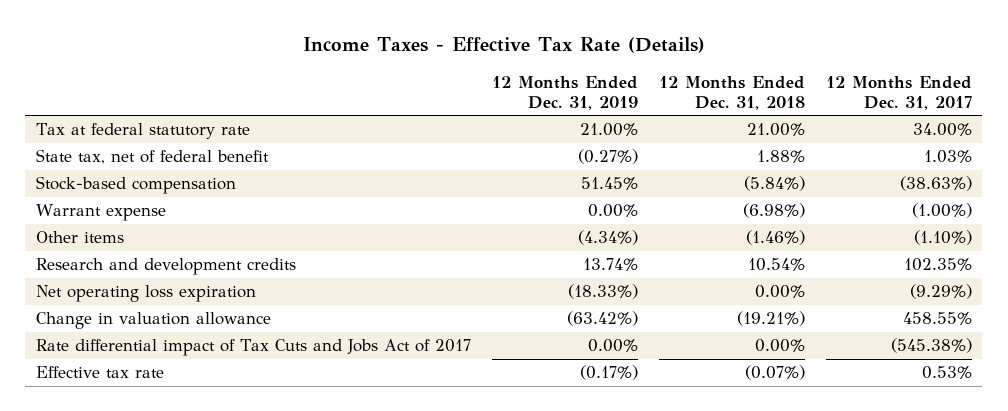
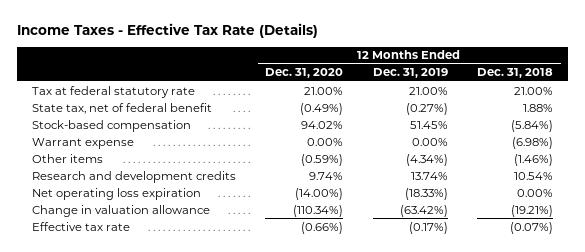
- | 12 Months Ended Dec. 31, 2019 | 12 Months Ended Dec. 31, 2018 | 12 Months Ended Dec. 31, 2017
+ | 12 Months Ended Dec. 31, 2020 | 12 Months Ended Dec. 31, 2019 | 12 Months Ended Dec. 31, 2018
- Rate differential impact of Tax Cuts and Jobs Act of 2017 | 0.00% | 0.00% | (545.38%)

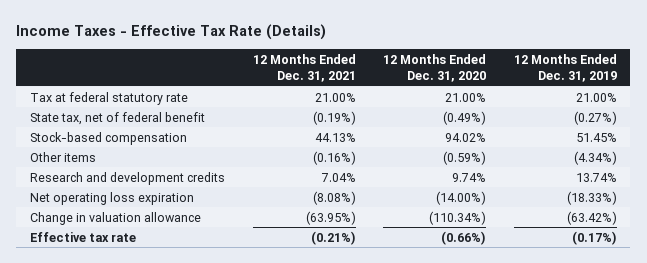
- | 12 Months Ended Dec. 31, 2020 | 12 Months Ended Dec. 31, 2019 | 12 Months Ended Dec. 31, 2018
+ | 12 Months Ended Dec. 31, 2021 | 12 Months Ended Dec. 31, 2020 | 12 Months Ended Dec. 31, 2019
- Warrant expense | 0.00% | 0.00% | (6.98%)

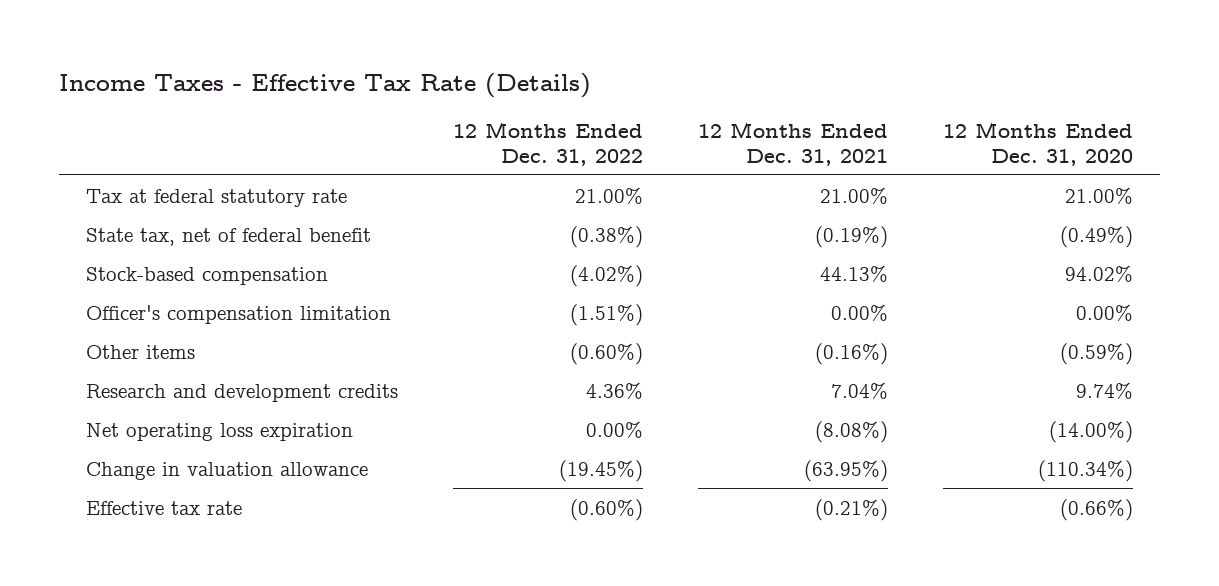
- | 12 Months Ended Dec. 31, 2021 | 12 Months Ended Dec. 31, 2020 | 12 Months Ended Dec. 31, 2019
+ | 12 Months Ended Dec. 31, 2022 | 12 Months Ended Dec. 31, 2021 | 12 Months Ended Dec. 31, 2020
+ Officer's compensation limitation | (1.51%) | 0.00% | 0.00%

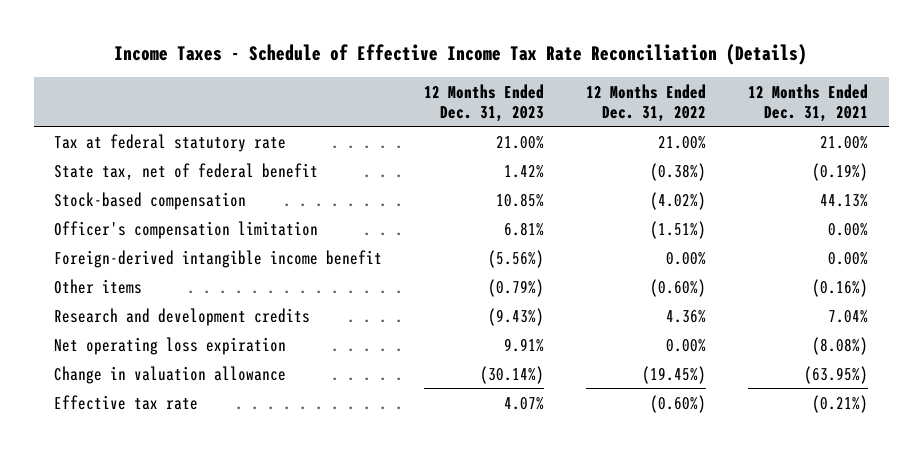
- Income Taxes - Effective Tax Rate (Details)
+ Income Taxes - Schedule of Effective Income Tax Rate Reconciliation (Details)
- | 12 Months Ended Dec. 31, 2022 | 12 Months Ended Dec. 31, 2021 | 12 Months Ended Dec. 31, 2020
+ | 12 Months Ended Dec. 31, 2023 | 12 Months Ended Dec. 31, 2022 | 12 Months Ended Dec. 31, 2021
+ Foreign-derived intangible income benefit | (5.56%) | 0.00% | 0.00%

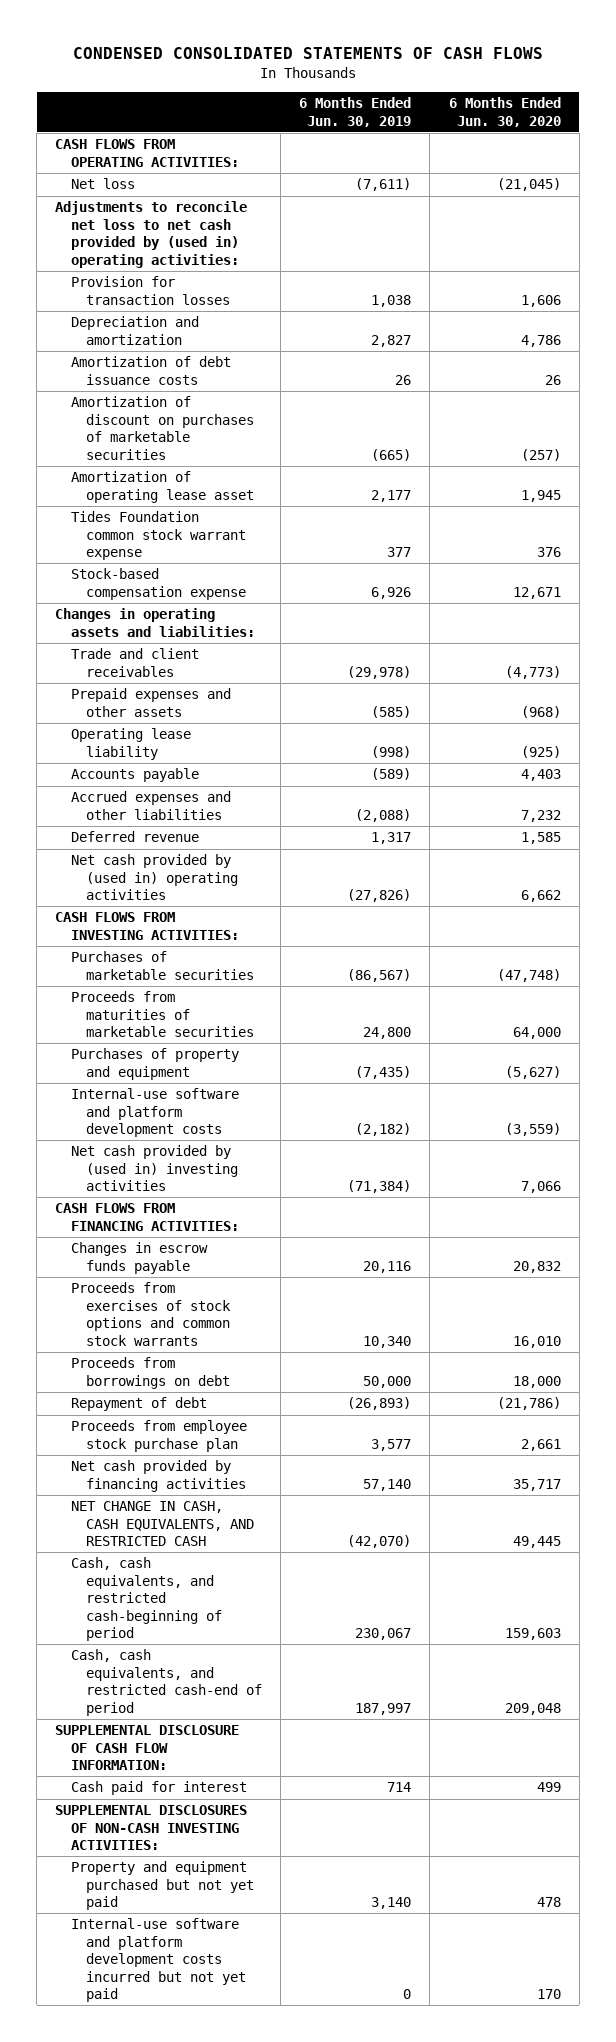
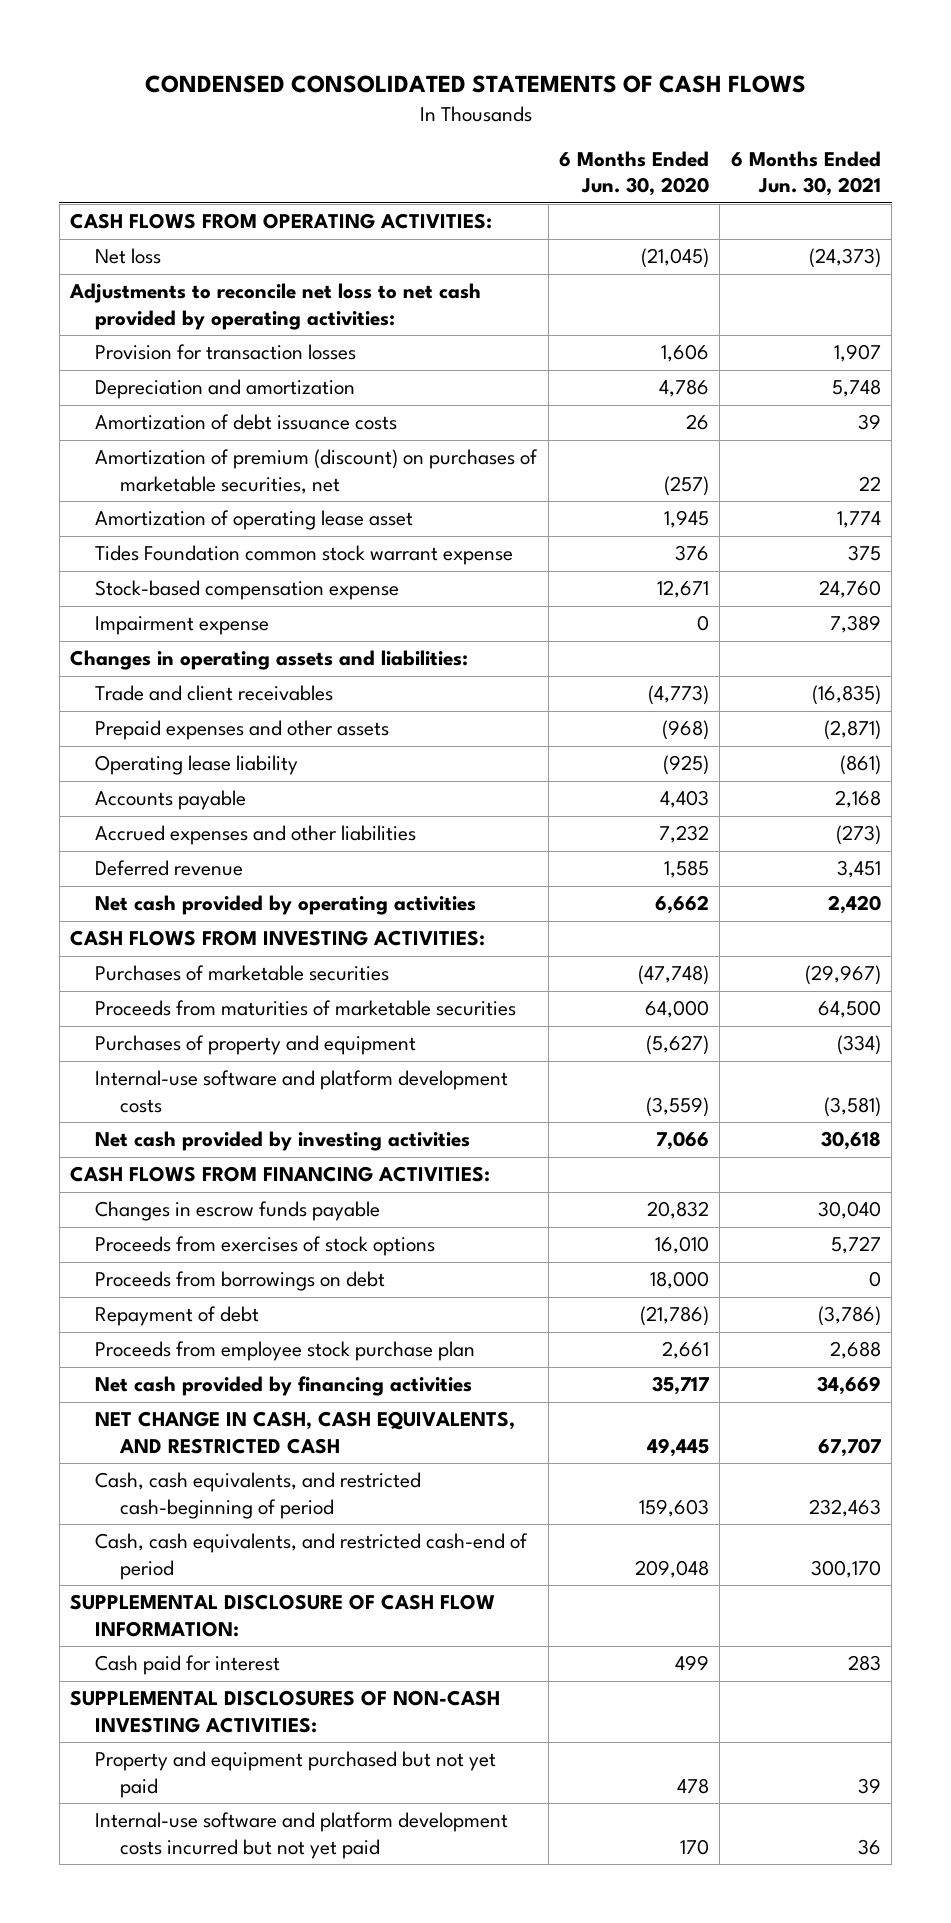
- | 6 Months Ended Jun. 30, 2019 | 6 Months Ended Jun. 30, 2020
+ | 6 Months Ended Jun. 30, 2020 | 6 Months Ended Jun. 30, 2021
- Adjustments to reconcile net loss to net cash provided by (used in) operating activities:
+ Adjustments to reconcile net loss to net cash provided by operating activities:
- Amortization of discount on purchases of marketable securities | (665) | (257)
+ Amortization of premium (discount) on purchases of marketable securities, net | (257) | 22
+ Impairment expense | 0 | 7,389
- Net cash provided by (used in) operating activities | (27,826) | 6,662
+ Net cash provided by operating activities | 6,662 | 2,420
- Net cash provided by (used in) investing activities | (71,384) | 7,066
+ Net cash provided by investing activities | 7,066 | 30,618
- Proceeds from exercises of stock options and common stock warrants | 10,340 | 16,010
+ Proceeds from exercises of stock options | 16,010 | 5,727

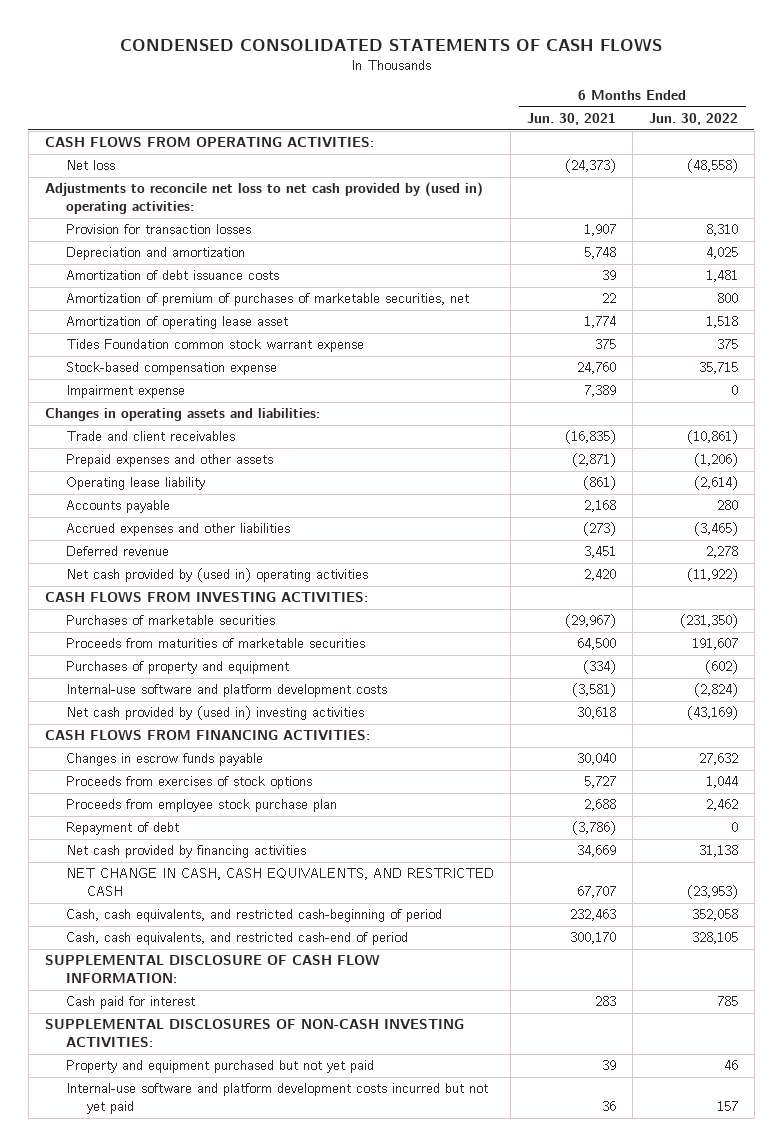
- | 6 Months Ended Jun. 30, 2020 | 6 Months Ended Jun. 30, 2021
+ | 6 Months Ended Jun. 30, 2021 | 6 Months Ended Jun. 30, 2022
- Adjustments to reconcile net loss to net cash provided by operating activities:
+ Adjustments to reconcile net loss to net cash provided by (used in) operating activities:
- Amortization of premium (discount) on purchases of marketable securities, net | (257) | 22
+ Amortization of premium of purchases of marketable securities, net | 22 | 800
- Net cash provided by operating activities | 6,662 | 2,420
+ Net cash provided by (used in) operating activities | 2,420 | (11,922)
- Net cash provided by investing activities | 7,066 | 30,618
+ Net cash provided by (used in) investing activities | 30,618 | (43,169)
- Proceeds from borrowings on debt | 18,000 | 0
moved down: Repayment of debt | (3,786) | 0

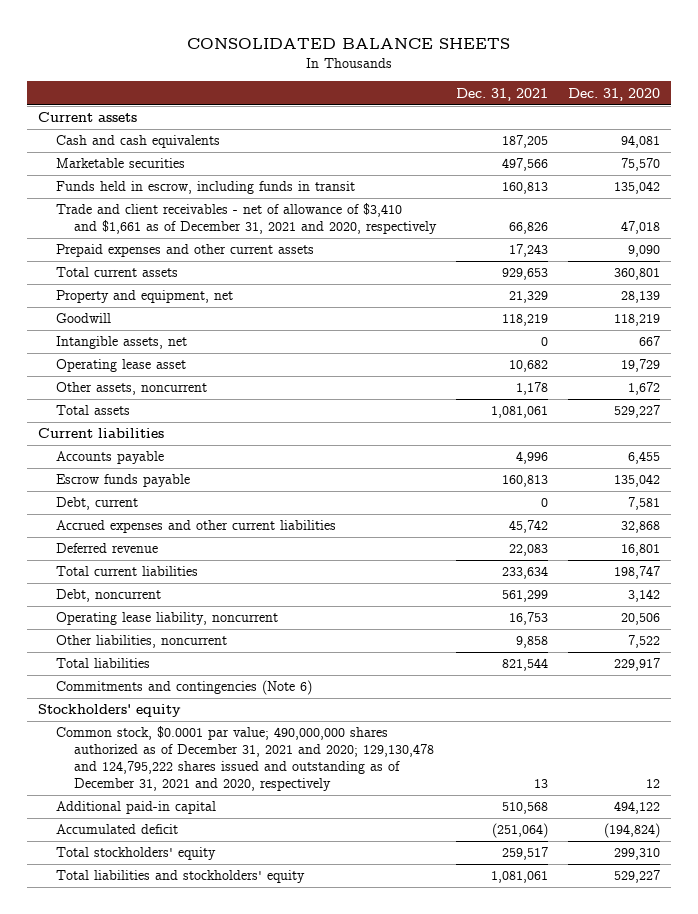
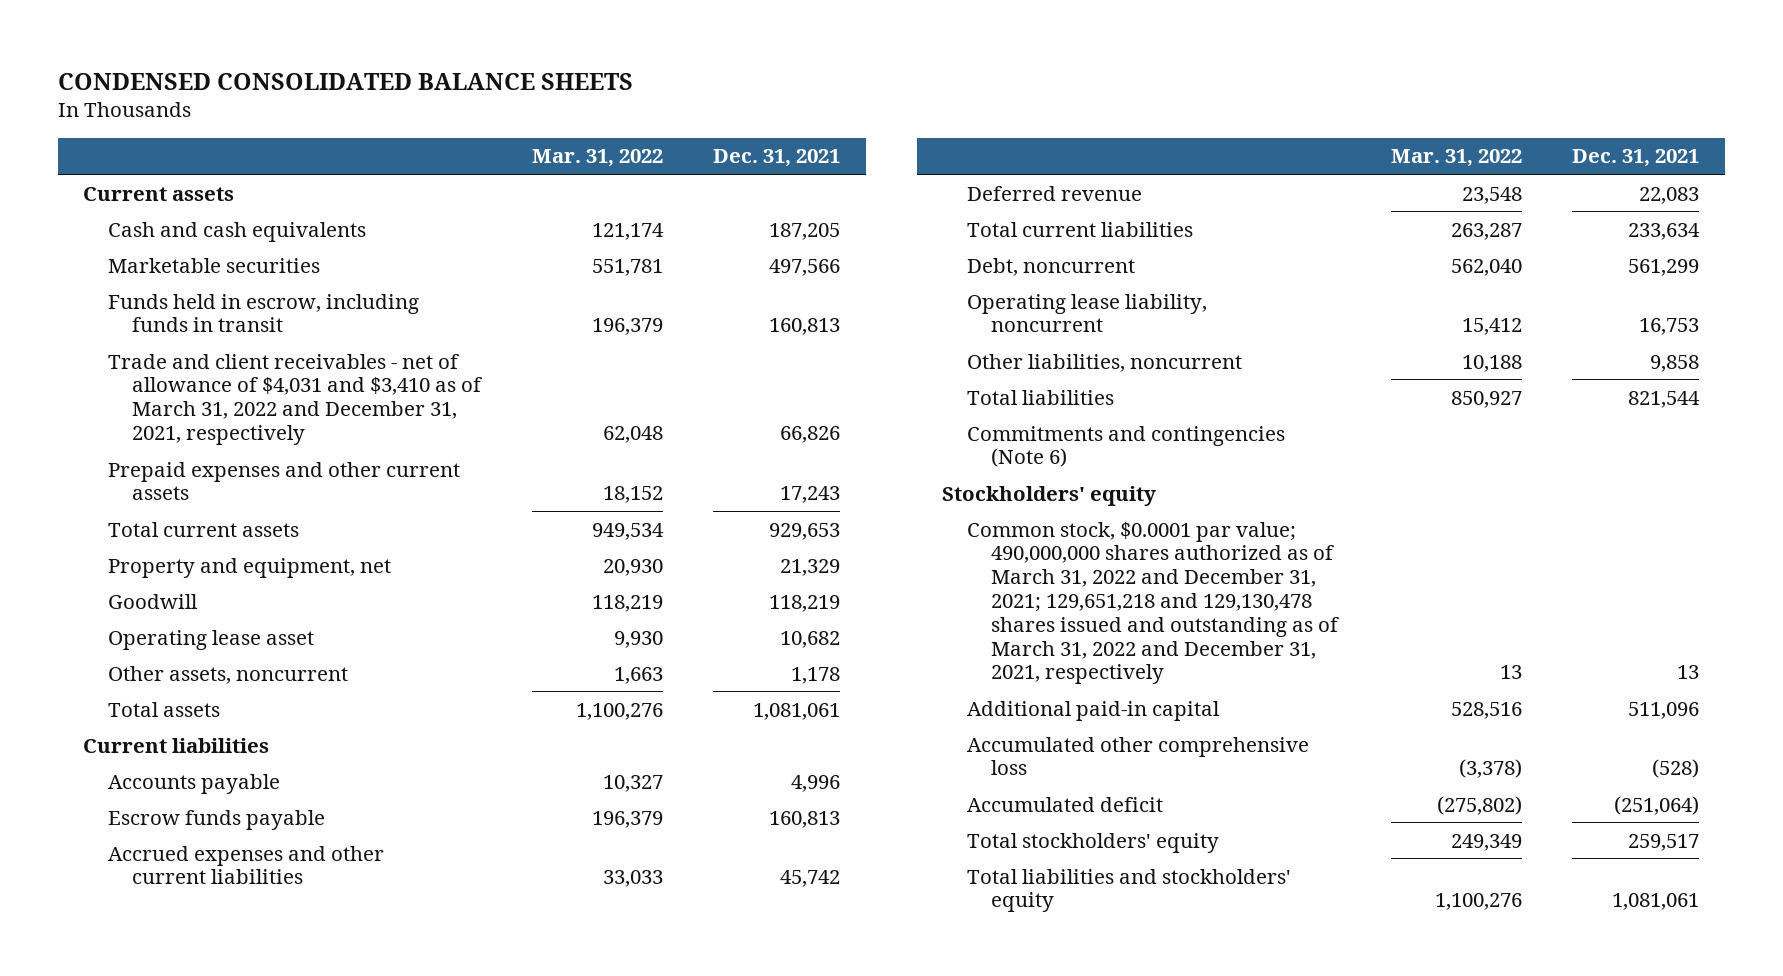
- CONSOLIDATED BALANCE SHEETS
+ CONDENSED CONSOLIDATED BALANCE SHEETS
- | Dec. 31, 2021 | Dec. 31, 2020
+ | Mar. 31, 2022 | Dec. 31, 2021
- Trade and client receivables - net of allowance of $3,410 and $1,661 as of December 31, 2021 and 2020, respectively | 66,826 | 47,018
+ Trade and client receivables - net of allowance of $4,031 and $3,410 as of March 31, 2022 and December 31, 2021, respectively | 62,048 | 66,826
- Intangible assets, net | 0 | 667
- Debt, current | 0 | 7,581
- Common stock, $0.0001 par value; 490,000,000 shares authorized as of December 31, 2021 and 2020; 129,130,478 and 124,795,222 shares issued and outstanding as of December 31, 2021 and 2020, respectively | 13 | 12
- Additional paid-in capital | 510,568 | 494,122
+ Common stock, $0.0001 par value; 490,000,000 shares authorized as of March 31, 2022 and December 31, 2021; 129,651,218 and 129,130,478 shares issued and outstanding as of March 31, 2022 and December 31, 2021, respectively | 13 | 13
+ Additional paid-in capital | 528,516 | 511,096
+ Accumulated other comprehensive loss | (3,378) | (528)

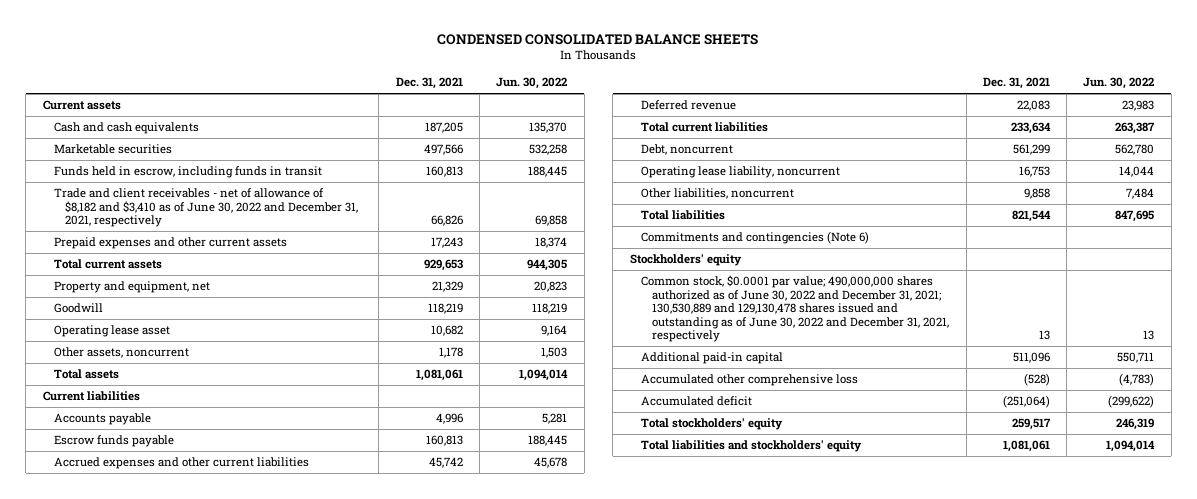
- | Mar. 31, 2022 | Dec. 31, 2021
+ | Dec. 31, 2021 | Jun. 30, 2022
- Trade and client receivables - net of allowance of $4,031 and $3,410 as of March 31, 2022 and December 31, 2021, respectively | 62,048 | 66,826
+ Trade and client receivables - net of allowance of $8,182 and $3,410 as of June 30, 2022 and December 31, 2021, respectively | 66,826 | 69,858
- Common stock, $0.0001 par value; 490,000,000 shares authorized as of March 31, 2022 and December 31, 2021; 129,651,218 and 129,130,478 shares issued and outstanding as of March 31, 2022 and December 31, 2021, respectively | 13 | 13
+ Common stock, $0.0001 par value; 490,000,000 shares authorized as of June 30, 2022 and December 31, 2021; 130,530,889 and 129,130,478 shares issued and outstanding as of June 30, 2022 and December 31, 2021, respectively | 13 | 13

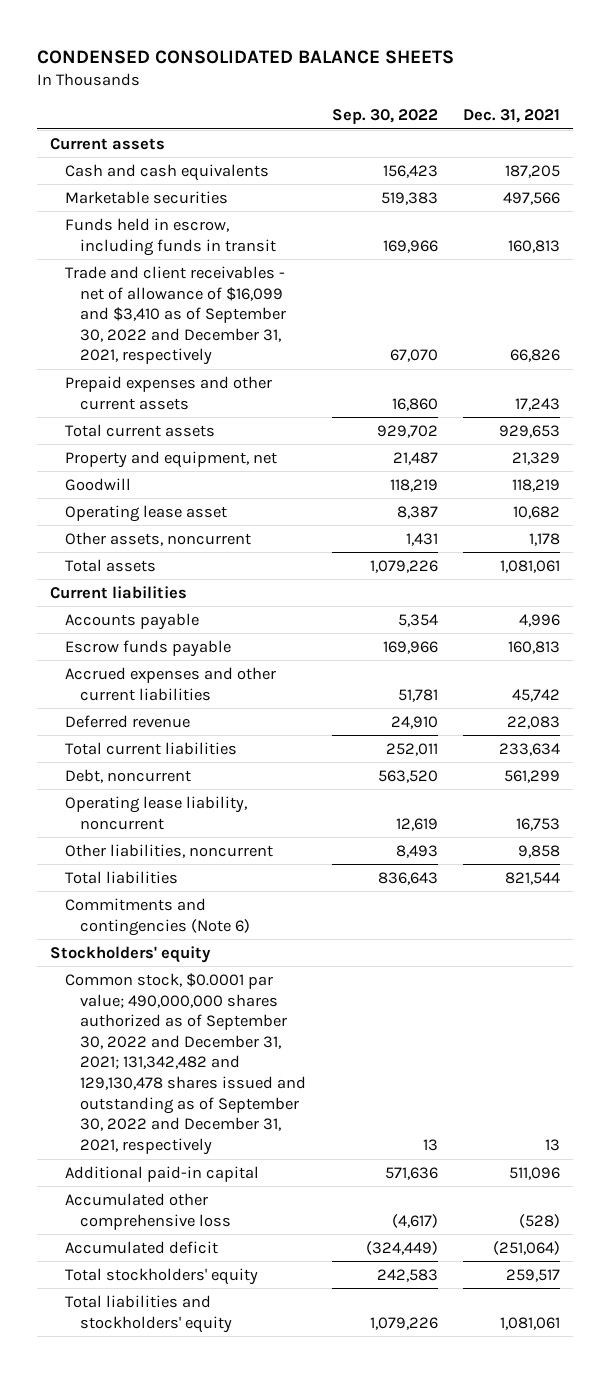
- | Dec. 31, 2021 | Jun. 30, 2022
+ | Sep. 30, 2022 | Dec. 31, 2021
- Trade and client receivables - net of allowance of $8,182 and $3,410 as of June 30, 2022 and December 31, 2021, respectively | 66,826 | 69,858
+ Trade and client receivables - net of allowance of $16,099 and $3,410 as of September 30, 2022 and December 31, 2021, respectively | 67,070 | 66,826
- Common stock, $0.0001 par value; 490,000,000 shares authorized as of June 30, 2022 and December 31, 2021; 130,530,889 and 129,130,478 shares issued and outstanding as of June 30, 2022 and December 31, 2021, respectively | 13 | 13
+ Common stock, $0.0001 par value; 490,000,000 shares authorized as of September 30, 2022 and December 31, 2021; 131,342,482 and 129,130,478 shares issued and outstanding as of September 30, 2022 and December 31, 2021, respectively | 13 | 13

